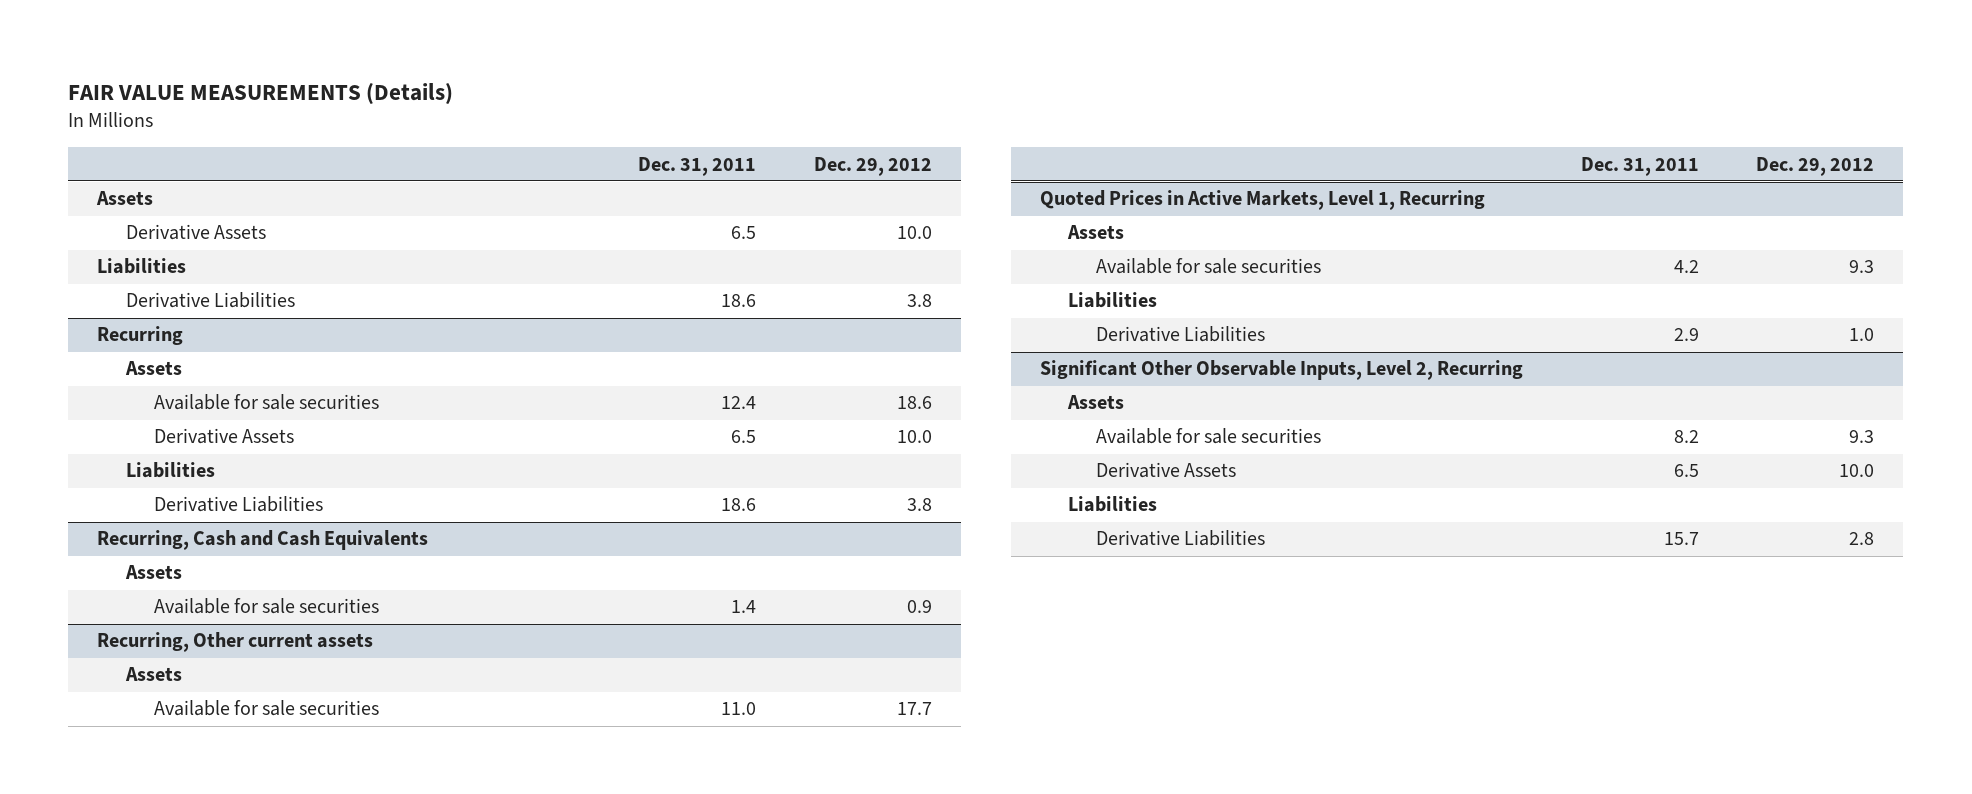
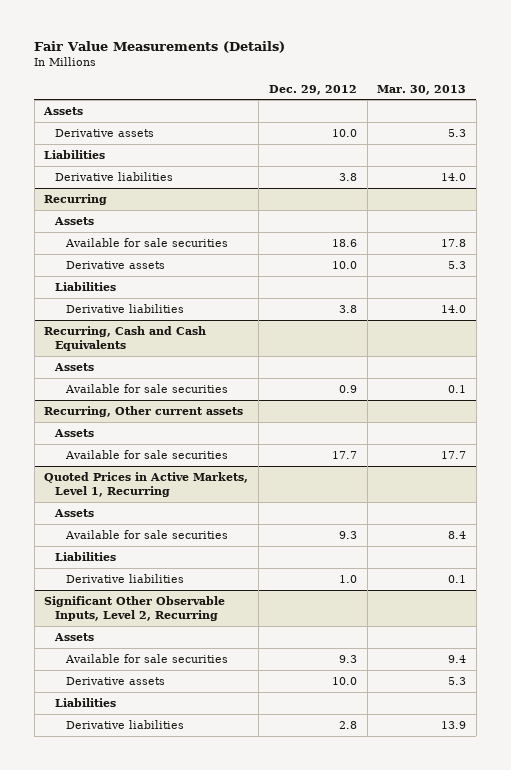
- FAIR VALUE MEASUREMENTS (Details)
+ Fair Value Measurements (Details)
- | Dec. 31, 2011 | Dec. 29, 2012
+ | Dec. 29, 2012 | Mar. 30, 2013
- Derivative Assets | 6.5 | 10.0
+ Derivative assets | 10.0 | 5.3
- Derivative Liabilities | 18.6 | 3.8
+ Derivative liabilities | 3.8 | 14.0
@ Recurring
- Derivative Assets | 6.5 | 10.0
+ Derivative assets | 10.0 | 5.3
- Derivative Liabilities | 18.6 | 3.8
+ Derivative liabilities | 3.8 | 14.0
@ Quoted Prices in Active Markets, Level 1, Recurring
- Derivative Liabilities | 2.9 | 1.0
+ Derivative liabilities | 1.0 | 0.1
@ Significant Other Observable Inputs, Level 2, Recurring
- Derivative Assets | 6.5 | 10.0
+ Derivative assets | 10.0 | 5.3
- Derivative Liabilities | 15.7 | 2.8
+ Derivative liabilities | 2.8 | 13.9

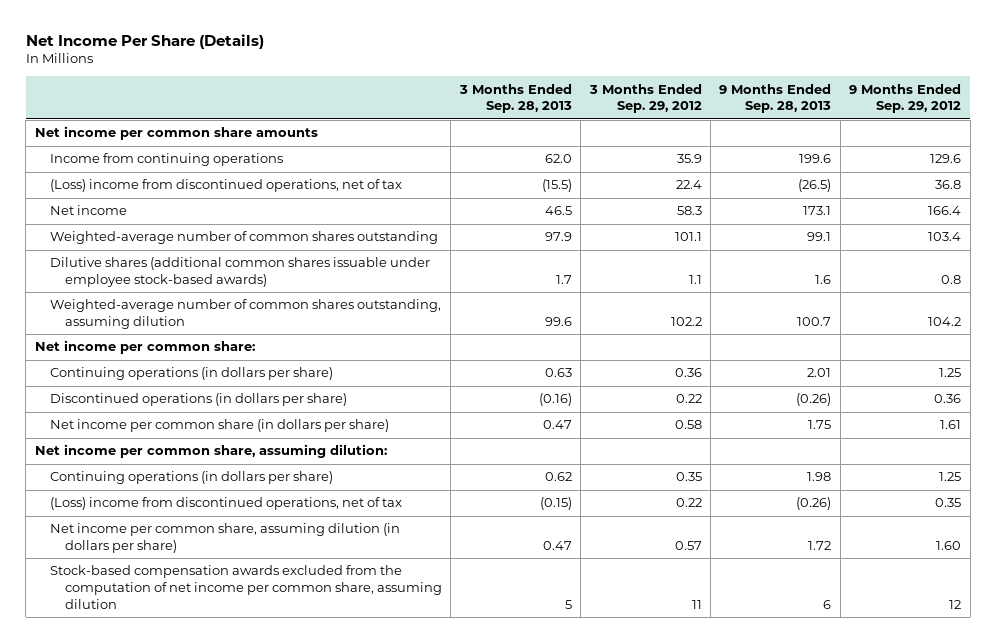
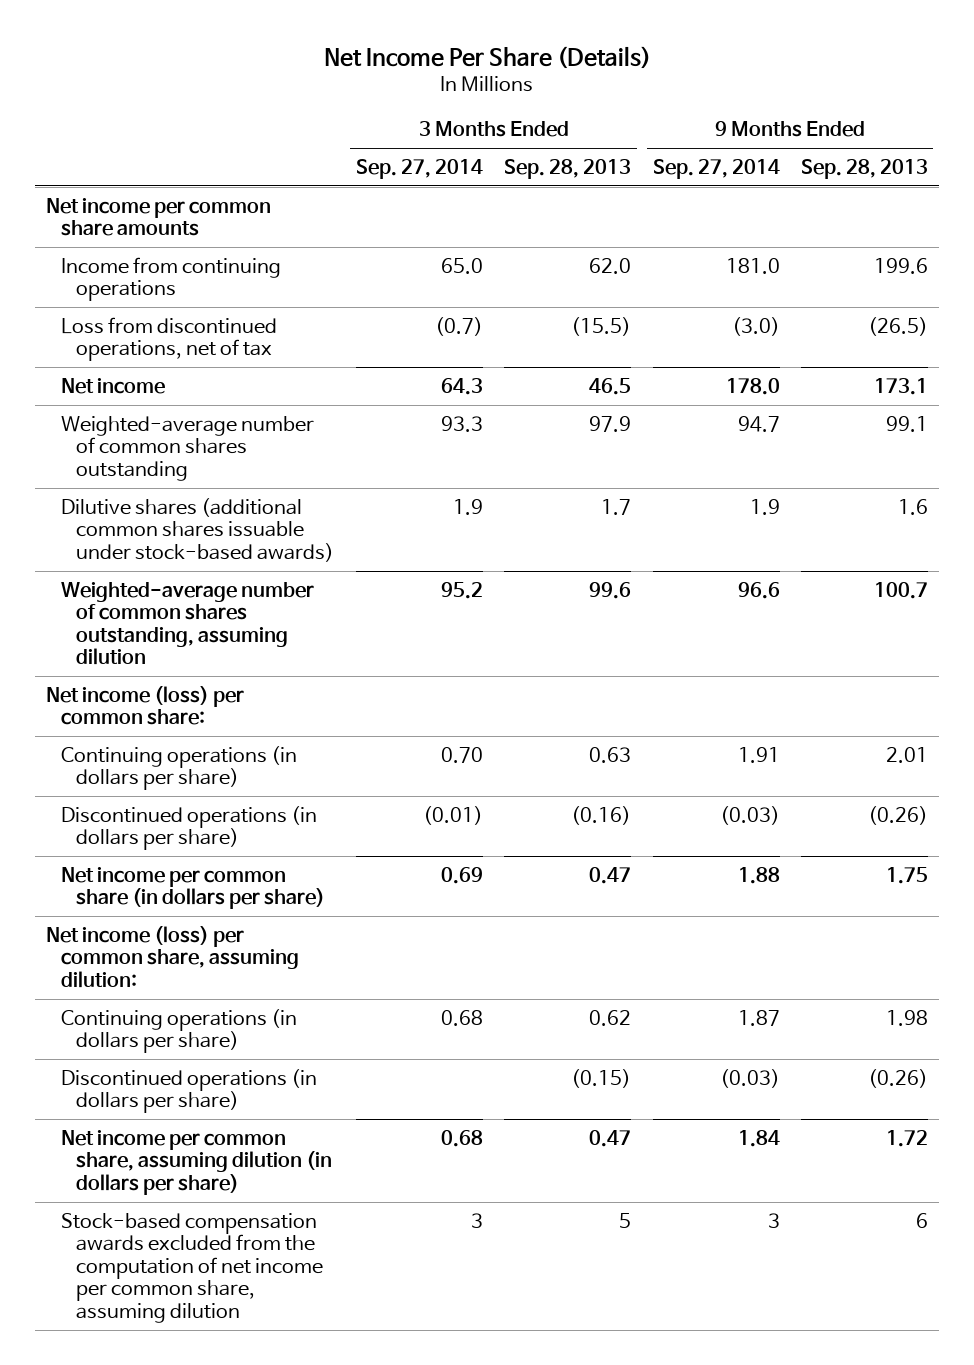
- | 3 Months Ended Sep. 28, 2013 | 3 Months Ended Sep. 29, 2012 | 9 Months Ended Sep. 28, 2013 | 9 Months Ended Sep. 29, 2012
+ | 3 Months Ended Sep. 27, 2014 | 3 Months Ended Sep. 28, 2013 | 9 Months Ended Sep. 27, 2014 | 9 Months Ended Sep. 28, 2013
- (Loss) income from discontinued operations, net of tax | (15.5) | 22.4 | (26.5) | 36.8
+ Loss from discontinued operations, net of tax | (0.7) | (15.5) | (3.0) | (26.5)
- Dilutive shares (additional common shares issuable under employee stock-based awards) | 1.7 | 1.1 | 1.6 | 0.8
+ Dilutive shares (additional common shares issuable under stock-based awards) | 1.9 | 1.7 | 1.9 | 1.6
- Net income per common share:
+ Net income (loss) per common share:
- Net income per common share, assuming dilution:
+ Net income (loss) per common share, assuming dilution:
- (Loss) income from discontinued operations, net of tax | (0.15) | 0.22 | (0.26) | 0.35
+ Discontinued operations (in dollars per share) | | (0.15) | (0.03) | (0.26)

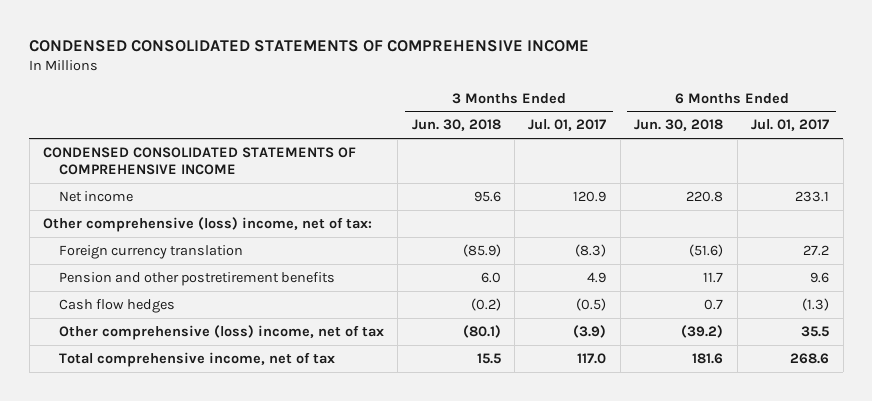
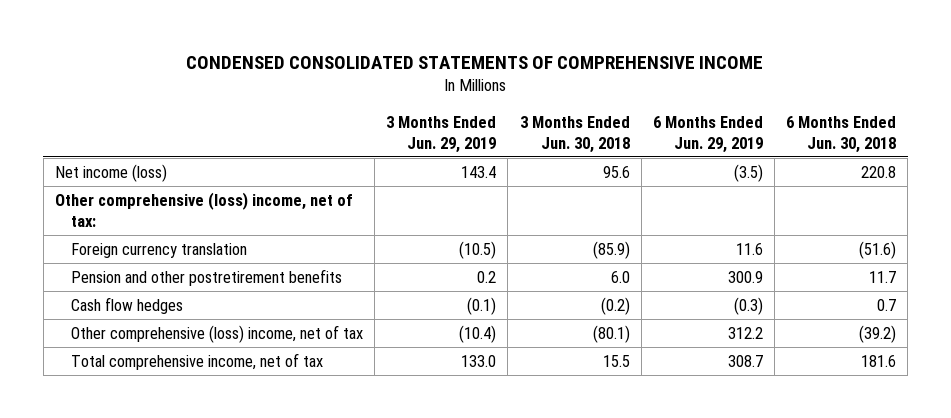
- | 3 Months Ended Jun. 30, 2018 | 3 Months Ended Jul. 01, 2017 | 6 Months Ended Jun. 30, 2018 | 6 Months Ended Jul. 01, 2017
+ | 3 Months Ended Jun. 29, 2019 | 3 Months Ended Jun. 30, 2018 | 6 Months Ended Jun. 29, 2019 | 6 Months Ended Jun. 30, 2018
- CONDENSED CONSOLIDATED STATEMENTS OF COMPREHENSIVE INCOME
- Net income | 95.6 | 120.9 | 220.8 | 233.1
+ Net income (loss) | 143.4 | 95.6 | (3.5) | 220.8

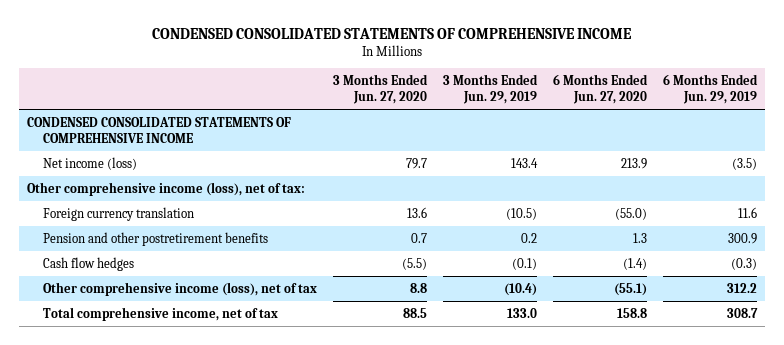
- | 3 Months Ended Jun. 29, 2019 | 3 Months Ended Jun. 30, 2018 | 6 Months Ended Jun. 29, 2019 | 6 Months Ended Jun. 30, 2018
+ | 3 Months Ended Jun. 27, 2020 | 3 Months Ended Jun. 29, 2019 | 6 Months Ended Jun. 27, 2020 | 6 Months Ended Jun. 29, 2019
+ CONDENSED CONSOLIDATED STATEMENTS OF COMPREHENSIVE INCOME
- Other comprehensive (loss) income, net of tax:
+ Other comprehensive income (loss), net of tax:
- Other comprehensive (loss) income, net of tax | (10.4) | (80.1) | 312.2 | (39.2)
+ Other comprehensive income (loss), net of tax | 8.8 | (10.4) | (55.1) | 312.2

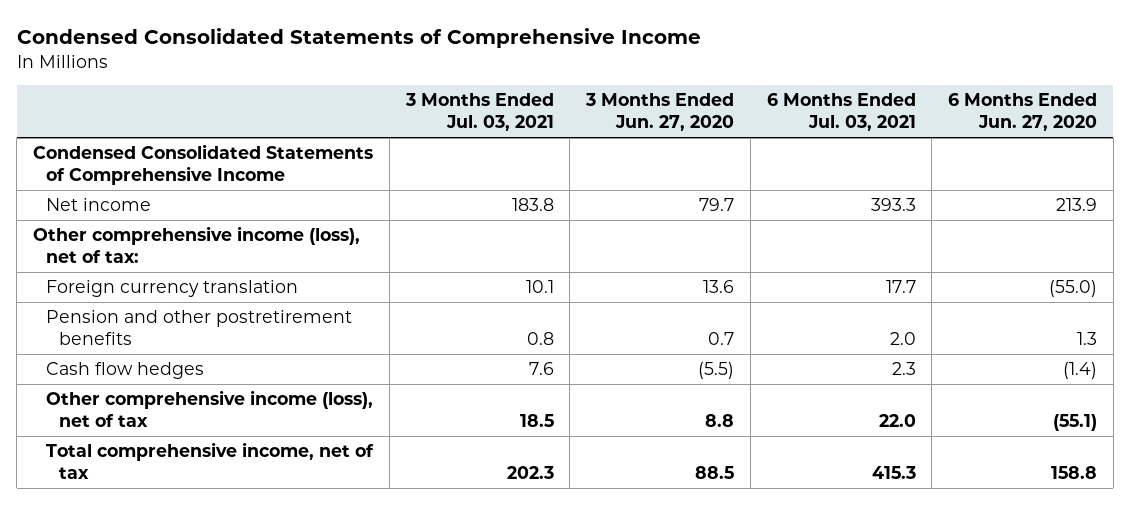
- CONDENSED CONSOLIDATED STATEMENTS OF COMPREHENSIVE INCOME
+ Condensed Consolidated Statements of Comprehensive Income
- | 3 Months Ended Jun. 27, 2020 | 3 Months Ended Jun. 29, 2019 | 6 Months Ended Jun. 27, 2020 | 6 Months Ended Jun. 29, 2019
+ | 3 Months Ended Jul. 03, 2021 | 3 Months Ended Jun. 27, 2020 | 6 Months Ended Jul. 03, 2021 | 6 Months Ended Jun. 27, 2020
- CONDENSED CONSOLIDATED STATEMENTS OF COMPREHENSIVE INCOME
- Net income (loss) | 79.7 | 143.4 | 213.9 | (3.5)
+ Condensed Consolidated Statements of Comprehensive Income
+ Net income | 183.8 | 79.7 | 393.3 | 213.9

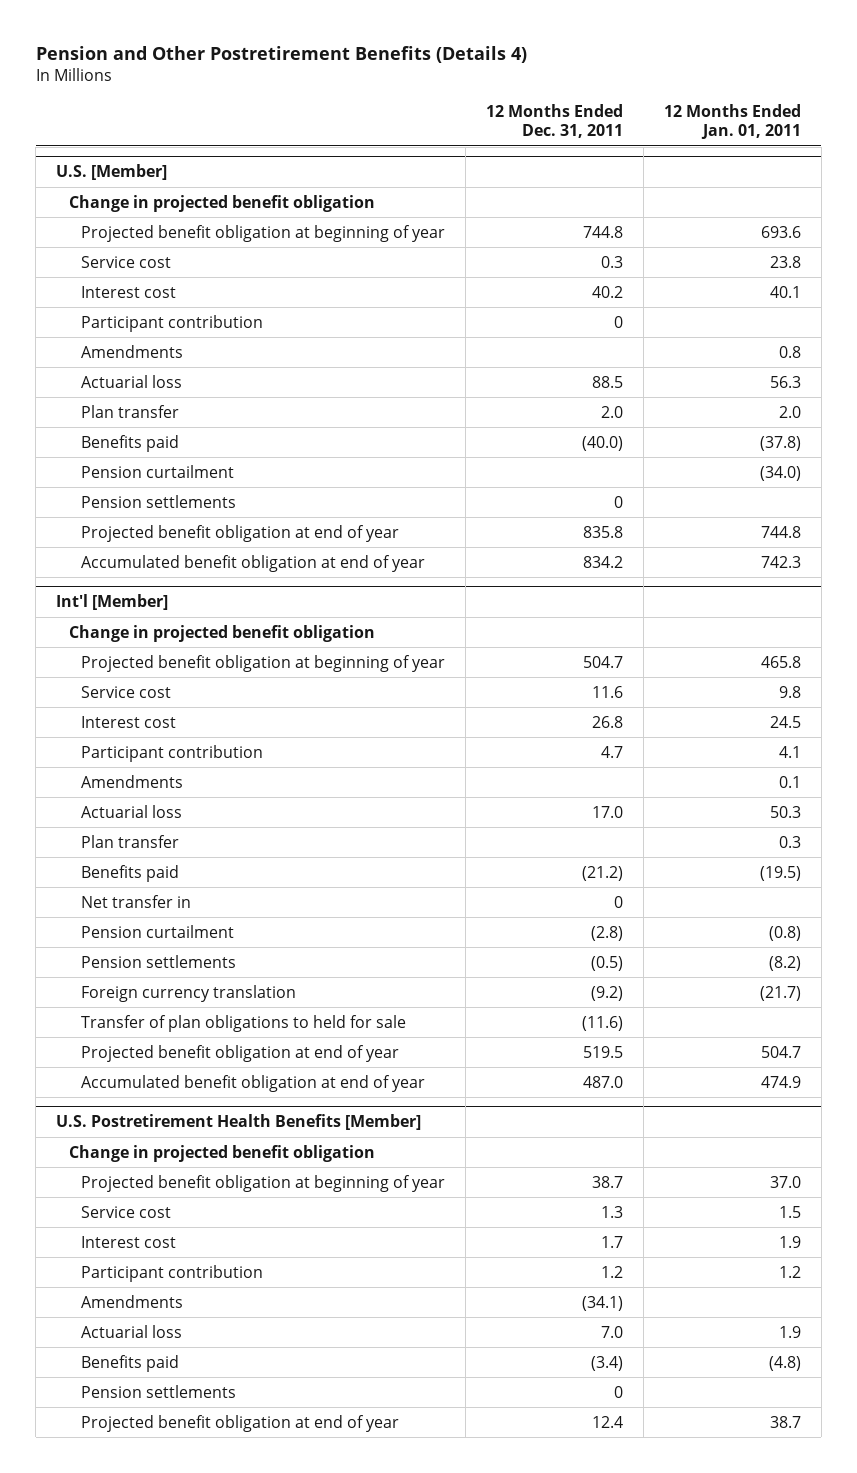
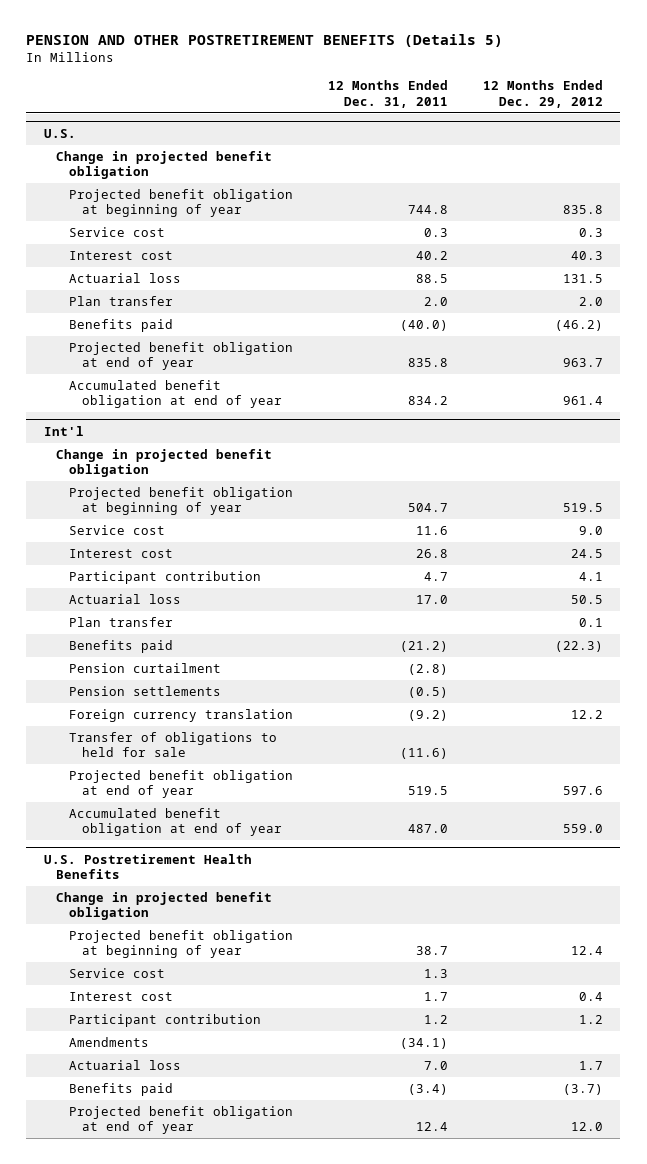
- Pension and Other Postretirement Benefits (Details 4)
+ PENSION AND OTHER POSTRETIREMENT BENEFITS (Details 5)
- | 12 Months Ended Dec. 31, 2011 | 12 Months Ended Jan. 01, 2011
+ | 12 Months Ended Dec. 31, 2011 | 12 Months Ended Dec. 29, 2012
- U.S. [Member]
+ U.S.
- Participant contribution | 0 |
- Amendments | | 0.8
- Pension curtailment | | (34.0)
- Pension settlements | 0 |
- Int'l [Member]
+ Int'l
- Amendments | | 0.1
- Net transfer in | 0 |
- Transfer of plan obligations to held for sale | (11.6) |
+ Transfer of obligations to held for sale | (11.6) |
- U.S. Postretirement Health Benefits [Member]
+ U.S. Postretirement Health Benefits
- Pension settlements | 0 |

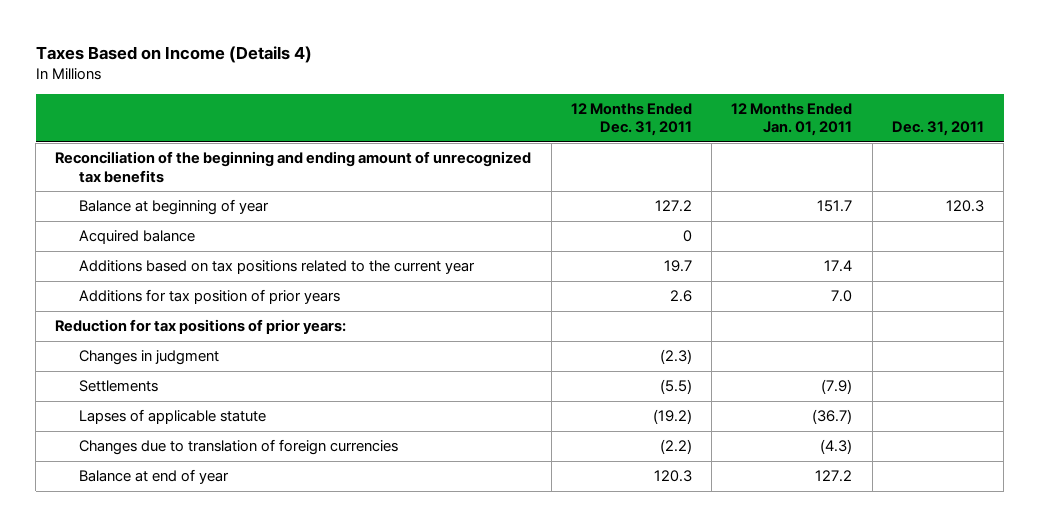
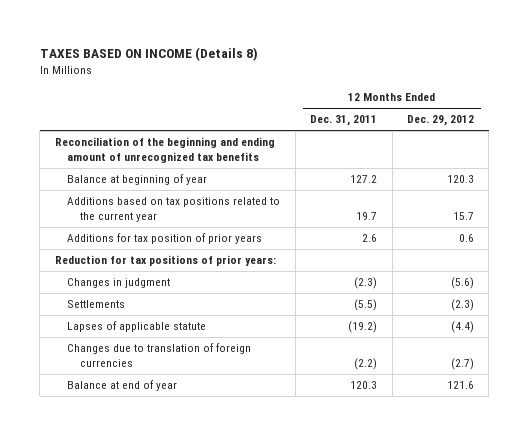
- Taxes Based on Income (Details 4)
+ TAXES BASED ON INCOME (Details 8)
- | 12 Months Ended Dec. 31, 2011 | 12 Months Ended Jan. 01, 2011 | Dec. 31, 2011
+ | 12 Months Ended Dec. 31, 2011 | 12 Months Ended Dec. 29, 2012
- Acquired balance | 0 | |

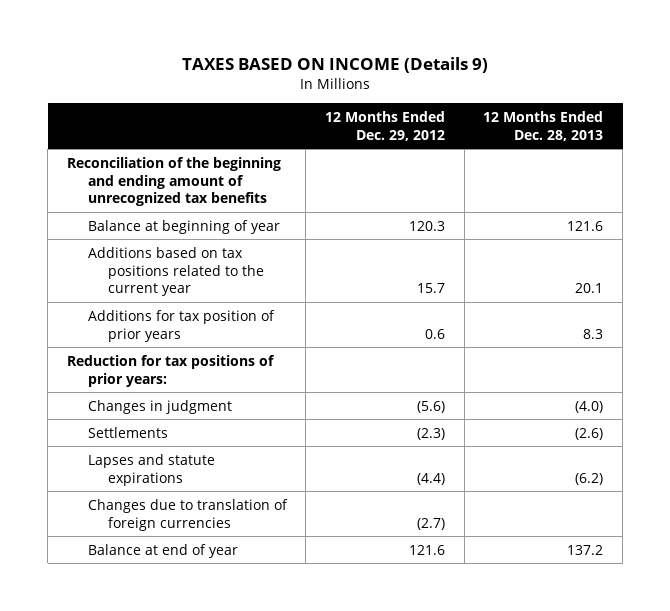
- TAXES BASED ON INCOME (Details 8)
+ TAXES BASED ON INCOME (Details 9)
- | 12 Months Ended Dec. 31, 2011 | 12 Months Ended Dec. 29, 2012
+ | 12 Months Ended Dec. 29, 2012 | 12 Months Ended Dec. 28, 2013
- Lapses of applicable statute | (19.2) | (4.4)
+ Lapses and statute expirations | (4.4) | (6.2)

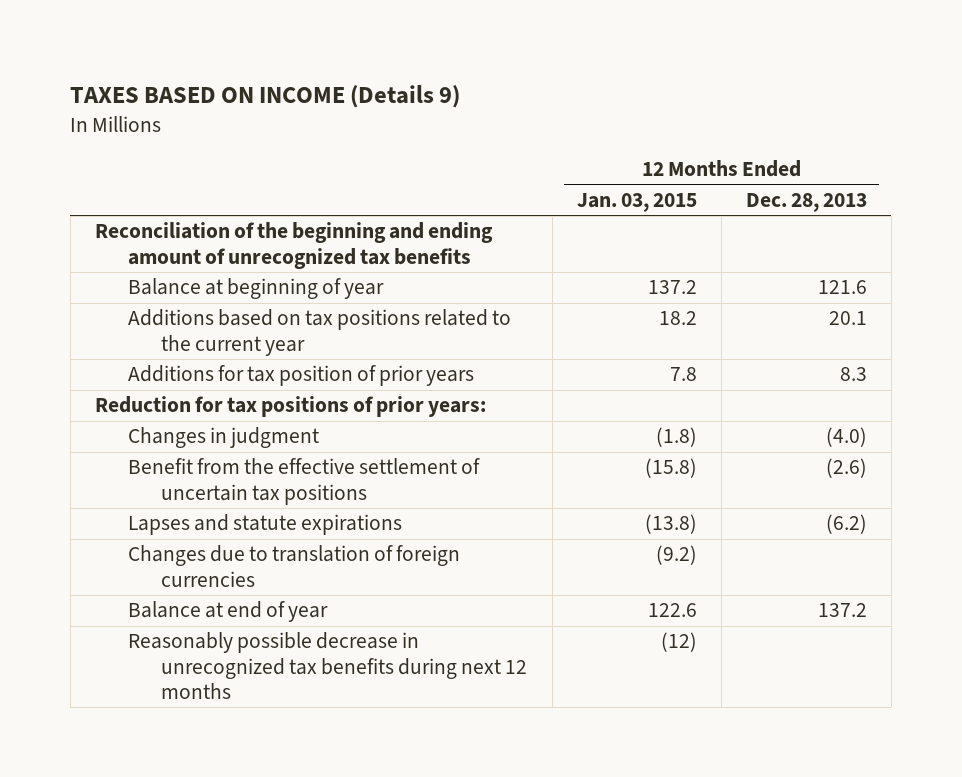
- | 12 Months Ended Dec. 29, 2012 | 12 Months Ended Dec. 28, 2013
+ | 12 Months Ended Jan. 03, 2015 | 12 Months Ended Dec. 28, 2013
- Settlements | (2.3) | (2.6)
+ Benefit from the effective settlement of uncertain tax positions | (15.8) | (2.6)
+ Reasonably possible decrease in unrecognized tax benefits during next 12 months | (12) |

